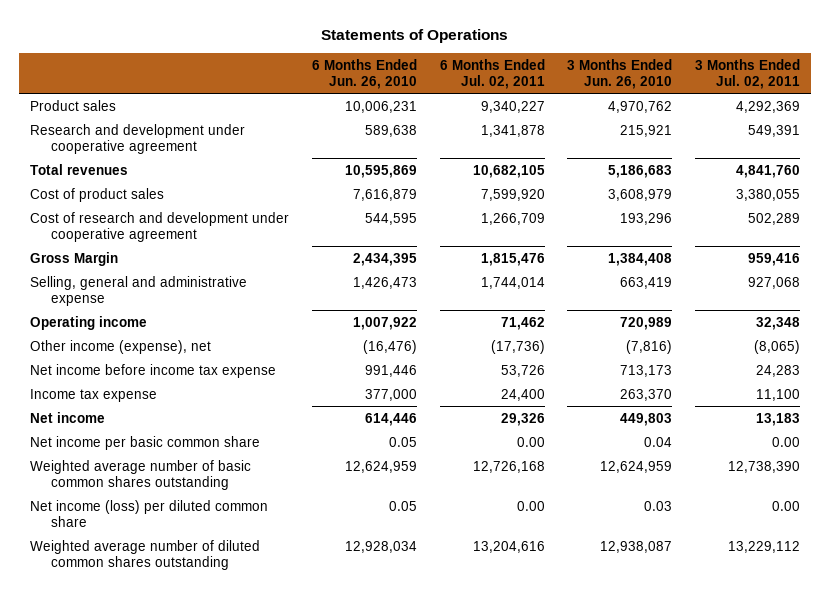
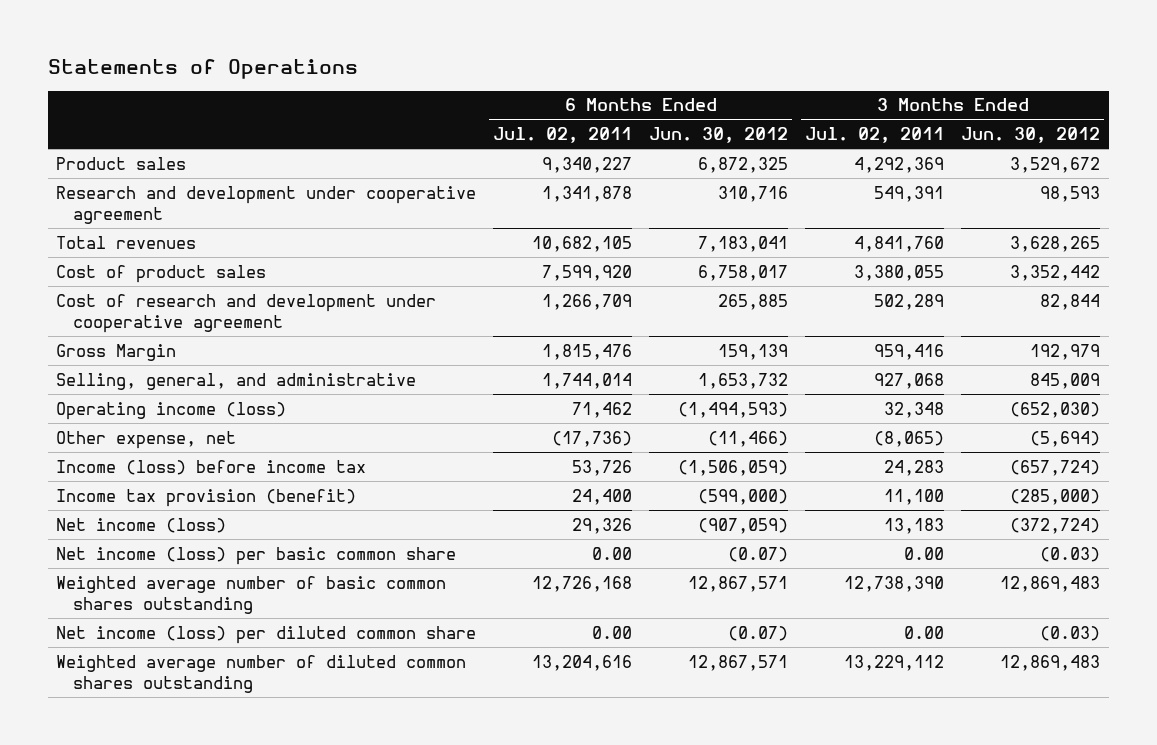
- | 6 Months Ended Jun. 26, 2010 | 6 Months Ended Jul. 02, 2011 | 3 Months Ended Jun. 26, 2010 | 3 Months Ended Jul. 02, 2011
+ | 6 Months Ended Jul. 02, 2011 | 6 Months Ended Jun. 30, 2012 | 3 Months Ended Jul. 02, 2011 | 3 Months Ended Jun. 30, 2012
- Selling, general and administrative expense | 1,426,473 | 1,744,014 | 663,419 | 927,068
- Operating income | 1,007,922 | 71,462 | 720,989 | 32,348
- Other income (expense), net | (16,476) | (17,736) | (7,816) | (8,065)
- Net income before income tax expense | 991,446 | 53,726 | 713,173 | 24,283
- Income tax expense | 377,000 | 24,400 | 263,370 | 11,100
- Net income | 614,446 | 29,326 | 449,803 | 13,183
- Net income per basic common share | 0.05 | 0.00 | 0.04 | 0.00
+ Selling, general, and administrative | 1,744,014 | 1,653,732 | 927,068 | 845,009
+ Operating income (loss) | 71,462 | (1,494,593) | 32,348 | (652,030)
+ Other expense, net | (17,736) | (11,466) | (8,065) | (5,694)
+ Income (loss) before income tax | 53,726 | (1,506,059) | 24,283 | (657,724)
+ Income tax provision (benefit) | 24,400 | (599,000) | 11,100 | (285,000)
+ Net income (loss) | 29,326 | (907,059) | 13,183 | (372,724)
+ Net income (loss) per basic common share | 0.00 | (0.07) | 0.00 | (0.03)

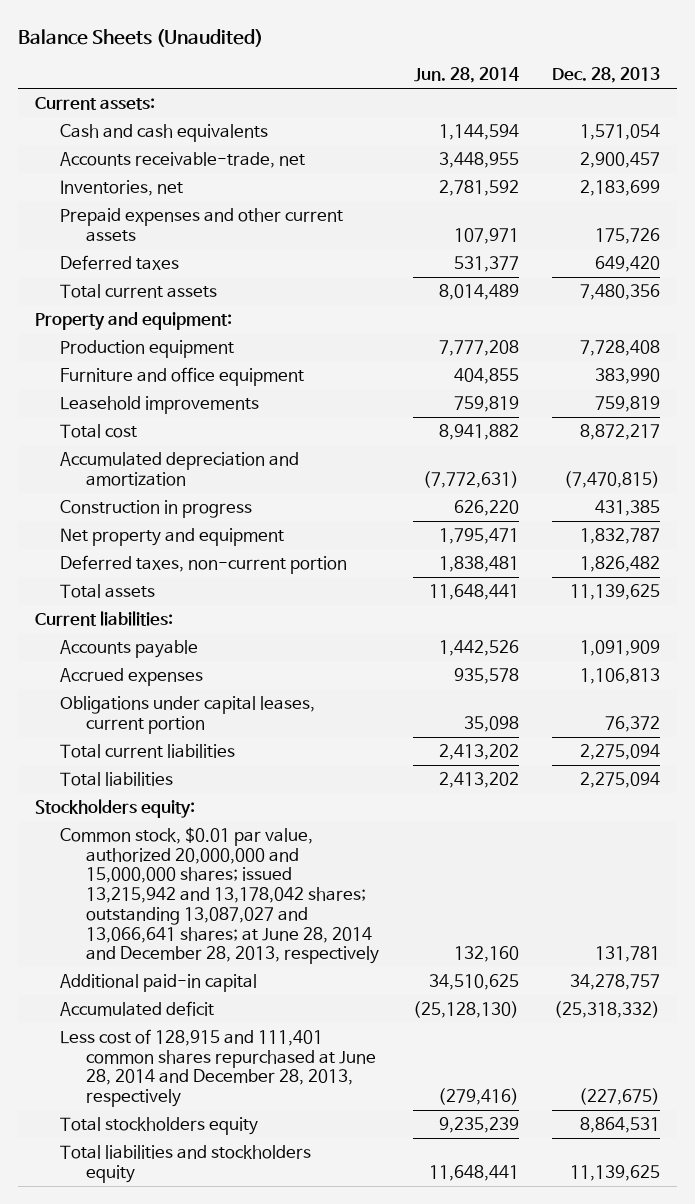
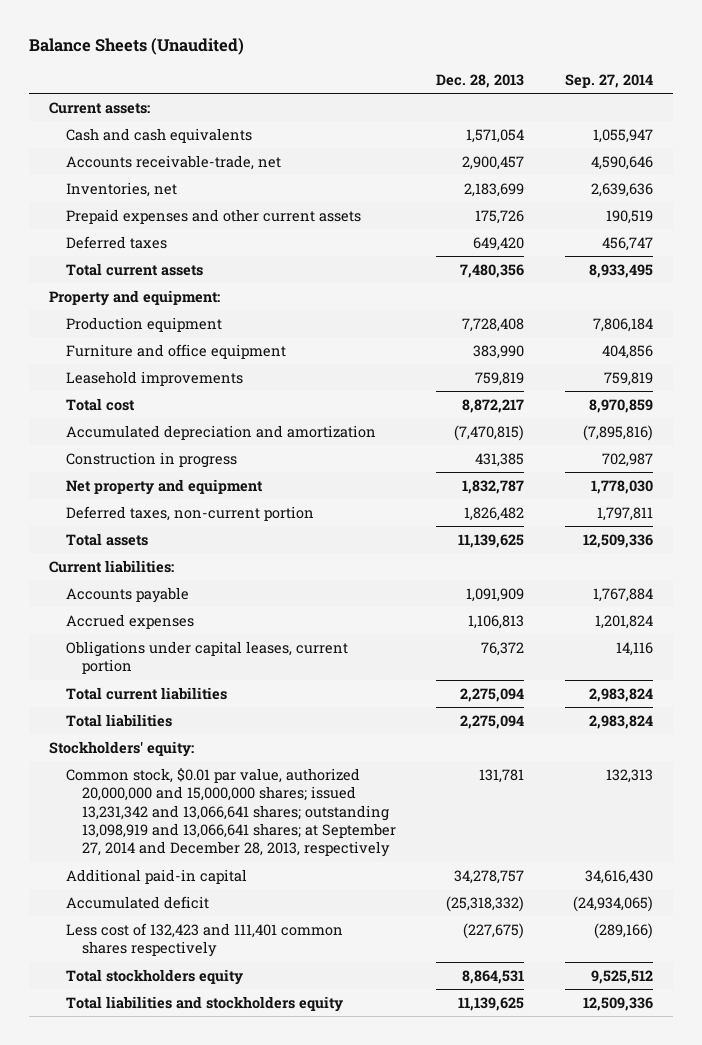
- | Jun. 28, 2014 | Dec. 28, 2013
+ | Dec. 28, 2013 | Sep. 27, 2014
- Stockholders equity:
- Common stock, $0.01 par value, authorized 20,000,000 and 15,000,000 shares; issued 13,215,942 and 13,178,042 shares; outstanding 13,087,027 and 13,066,641 shares; at June 28, 2014 and December 28, 2013, respectively | 132,160 | 131,781
+ Stockholders' equity:
+ Common stock, $0.01 par value, authorized 20,000,000 and 15,000,000 shares; issued 13,231,342 and 13,066,641 shares; outstanding 13,098,919 and 13,066,641 shares; at September 27, 2014 and December 28, 2013, respectively | 131,781 | 132,313
- Less cost of 128,915 and 111,401 common shares repurchased at June 28, 2014 and December 28, 2013, respectively | (279,416) | (227,675)
+ Less cost of 132,423 and 111,401 common shares respectively | (227,675) | (289,166)

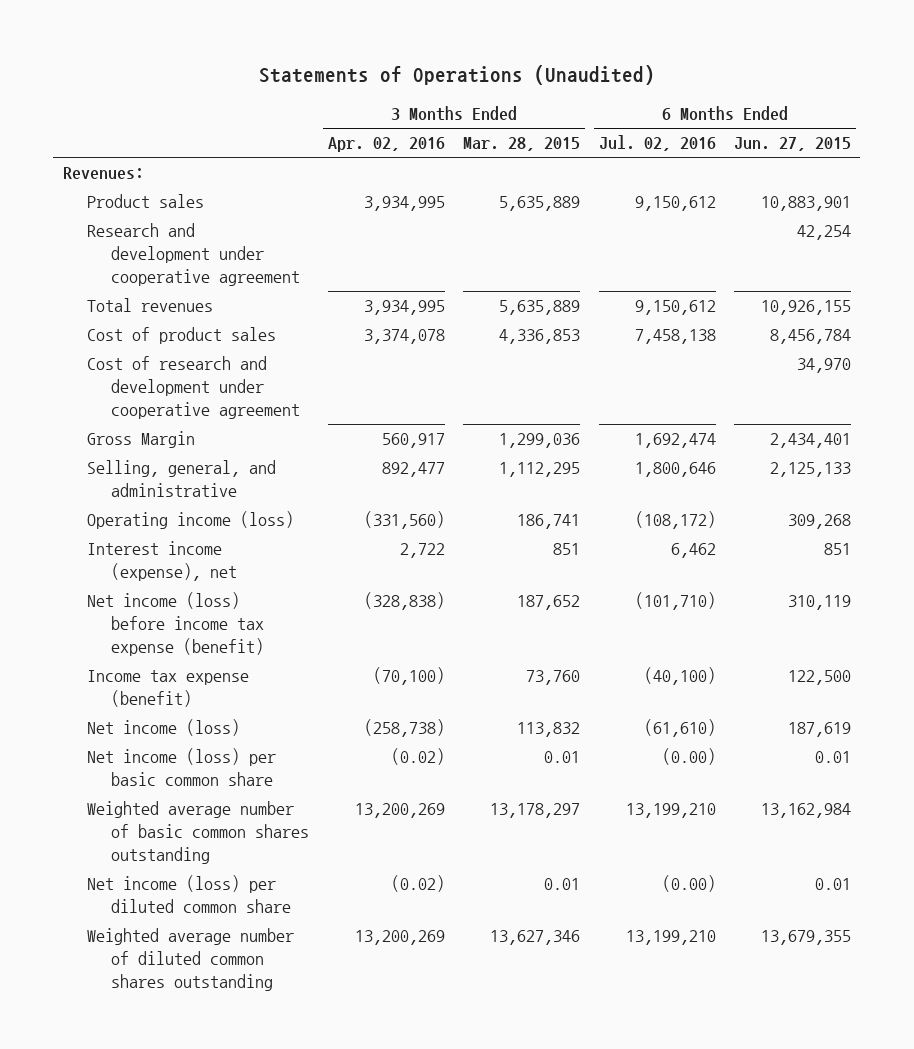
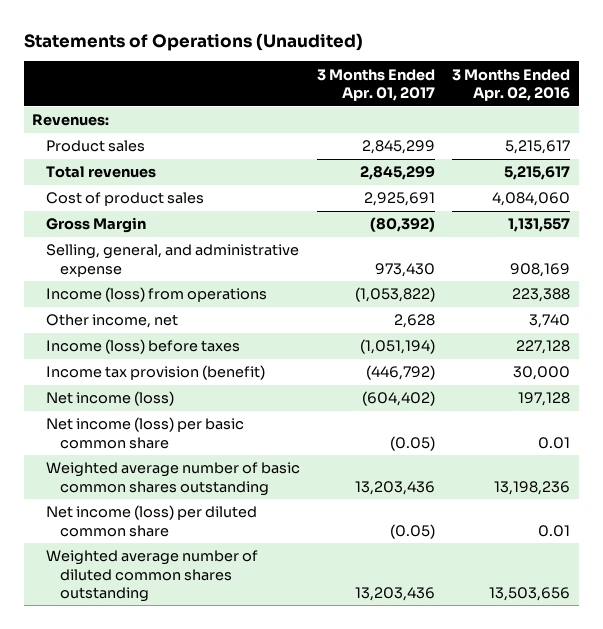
- | 3 Months Ended Apr. 02, 2016 | 3 Months Ended Mar. 28, 2015 | 6 Months Ended Jul. 02, 2016 | 6 Months Ended Jun. 27, 2015
+ | 3 Months Ended Apr. 01, 2017 | 3 Months Ended Apr. 02, 2016
- Product sales | 3,934,995 | 5,635,889 | 9,150,612 | 10,883,901
- Research and development under cooperative agreement | | | | 42,254
- Total revenues | 3,934,995 | 5,635,889 | 9,150,612 | 10,926,155
- Cost of product sales | 3,374,078 | 4,336,853 | 7,458,138 | 8,456,784
- Cost of research and development under cooperative agreement | | | | 34,970
- Gross Margin | 560,917 | 1,299,036 | 1,692,474 | 2,434,401
- Selling, general, and administrative | 892,477 | 1,112,295 | 1,800,646 | 2,125,133
- Operating income (loss) | (331,560) | 186,741 | (108,172) | 309,268
- Interest income (expense), net | 2,722 | 851 | 6,462 | 851
- Net income (loss) before income tax expense (benefit) | (328,838) | 187,652 | (101,710) | 310,119
- Income tax expense (benefit) | (70,100) | 73,760 | (40,100) | 122,500
- Net income (loss) | (258,738) | 113,832 | (61,610) | 187,619
- Net income (loss) per basic common share | (0.02) | 0.01 | (0.00) | 0.01
- Weighted average number of basic common shares outstanding | 13,200,269 | 13,178,297 | 13,199,210 | 13,162,984
- Net income (loss) per diluted common share | (0.02) | 0.01 | (0.00) | 0.01
- Weighted average number of diluted common shares outstanding | 13,200,269 | 13,627,346 | 13,199,210 | 13,679,355
+ Product sales | 2,845,299 | 5,215,617
+ Total revenues | 2,845,299 | 5,215,617
+ Cost of product sales | 2,925,691 | 4,084,060
+ Gross Margin | (80,392) | 1,131,557
+ Selling, general, and administrative expense | 973,430 | 908,169
+ Income (loss) from operations | (1,053,822) | 223,388
+ Other income, net | 2,628 | 3,740
+ Income (loss) before taxes | (1,051,194) | 227,128
+ Income tax provision (benefit) | (446,792) | 30,000
+ Net income (loss) | (604,402) | 197,128
+ Net income (loss) per basic common share | (0.05) | 0.01
+ Weighted average number of basic common shares outstanding | 13,203,436 | 13,198,236
+ Net income (loss) per diluted common share | (0.05) | 0.01
+ Weighted average number of diluted common shares outstanding | 13,203,436 | 13,503,656

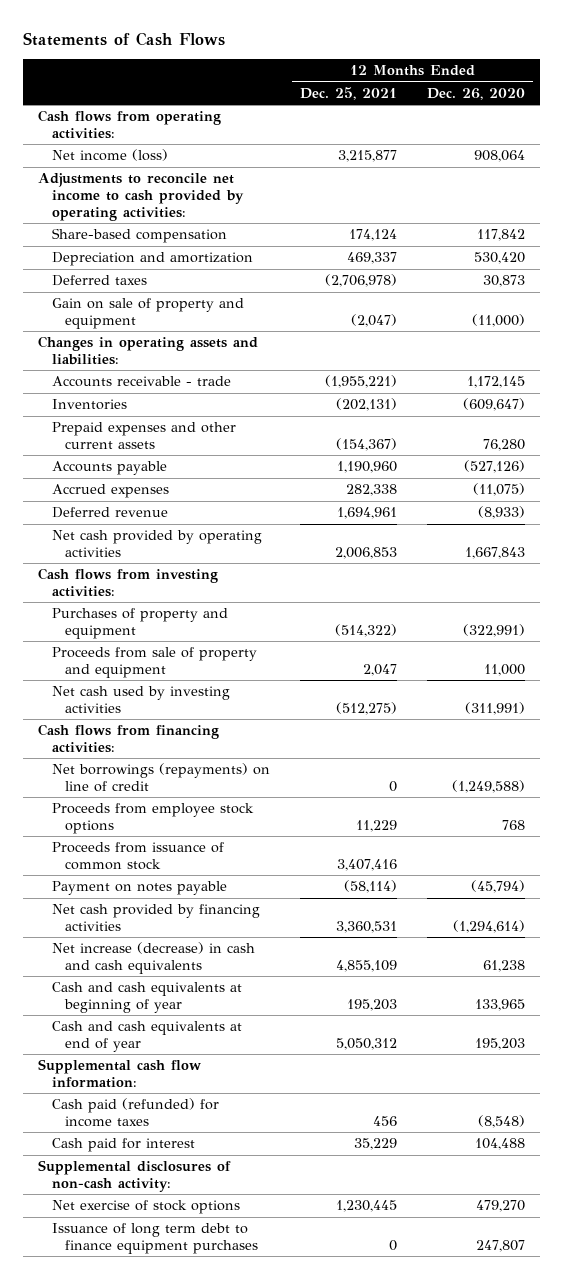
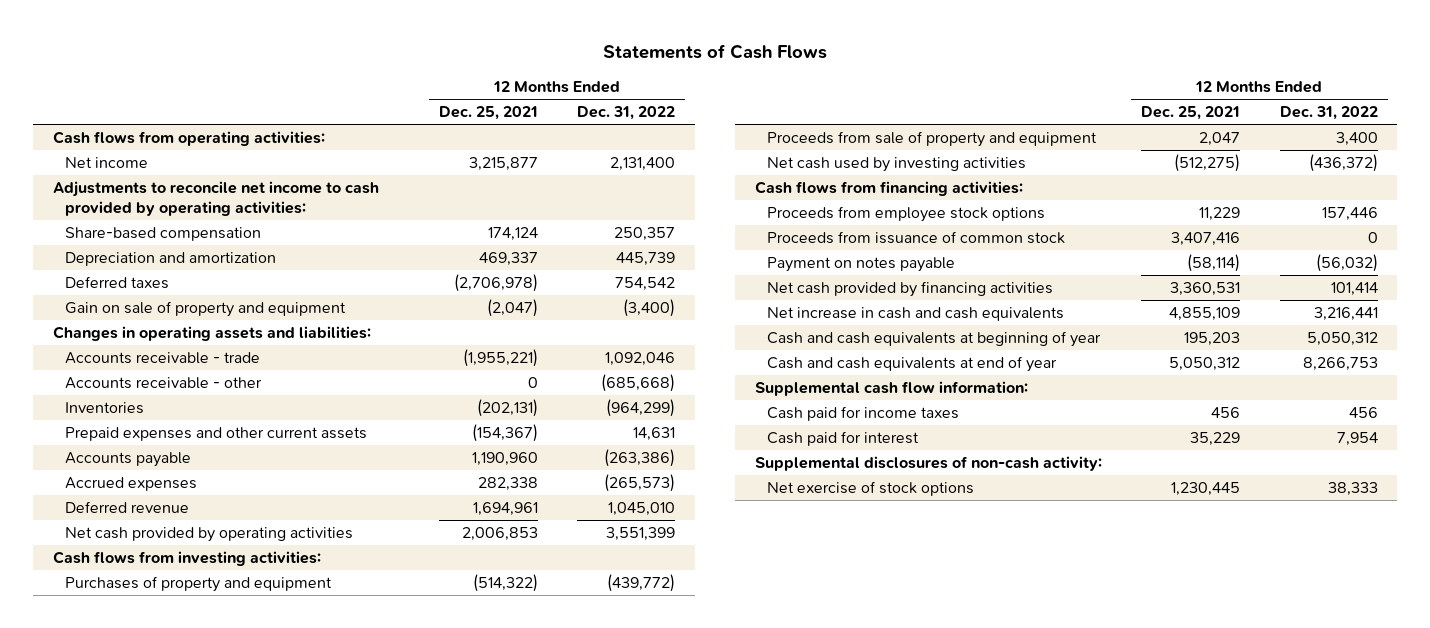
- | 12 Months Ended Dec. 25, 2021 | 12 Months Ended Dec. 26, 2020
+ | 12 Months Ended Dec. 25, 2021 | 12 Months Ended Dec. 31, 2022
- Net income (loss) | 3,215,877 | 908,064
+ Net income | 3,215,877 | 2,131,400
+ Accounts receivable - other | 0 | (685,668)
- Net borrowings (repayments) on line of credit | 0 | (1,249,588)
- Net increase (decrease) in cash and cash equivalents | 4,855,109 | 61,238
+ Net increase in cash and cash equivalents | 4,855,109 | 3,216,441
- Cash paid (refunded) for income taxes | 456 | (8,548)
+ Cash paid for income taxes | 456 | 456
- Issuance of long term debt to finance equipment purchases | 0 | 247,807

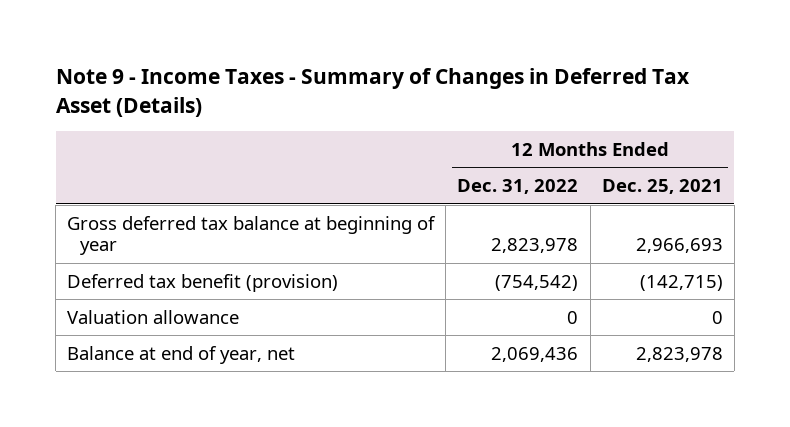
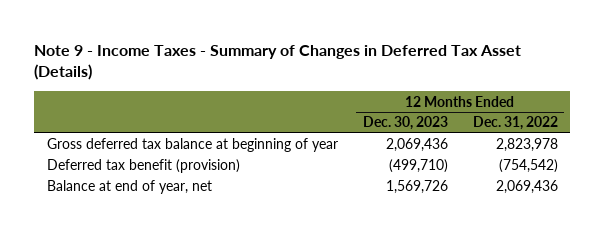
- | 12 Months Ended Dec. 31, 2022 | 12 Months Ended Dec. 25, 2021
+ | 12 Months Ended Dec. 30, 2023 | 12 Months Ended Dec. 31, 2022
- Valuation allowance | 0 | 0

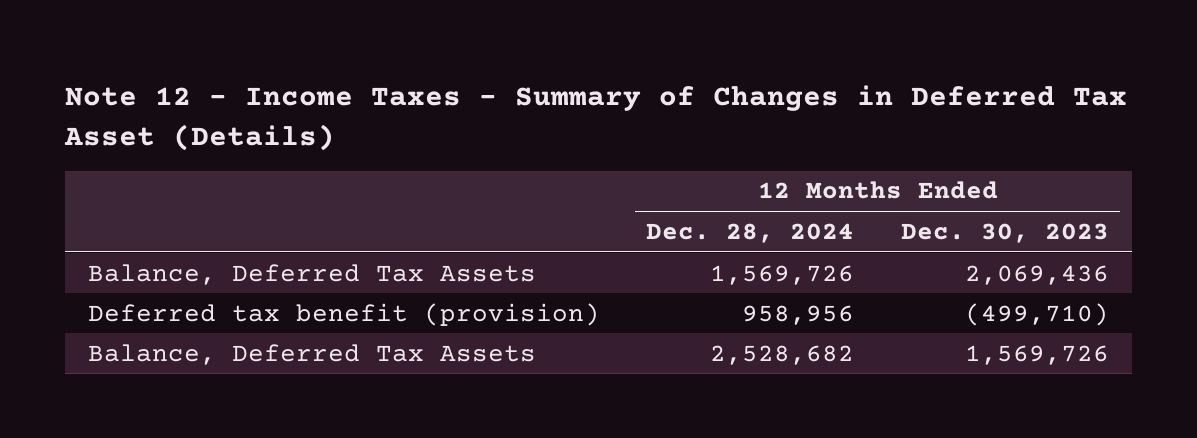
- Note 9 - Income Taxes - Summary of Changes in Deferred Tax Asset (Details)
+ Note 12 - Income Taxes - Summary of Changes in Deferred Tax Asset (Details)
- | 12 Months Ended Dec. 30, 2023 | 12 Months Ended Dec. 31, 2022
+ | 12 Months Ended Dec. 28, 2024 | 12 Months Ended Dec. 30, 2023
- Gross deferred tax balance at beginning of year | 2,069,436 | 2,823,978
+ Balance, Deferred Tax Assets | 1,569,726 | 2,069,436
- Balance at end of year, net | 1,569,726 | 2,069,436
+ Balance, Deferred Tax Assets | 2,528,682 | 1,569,726

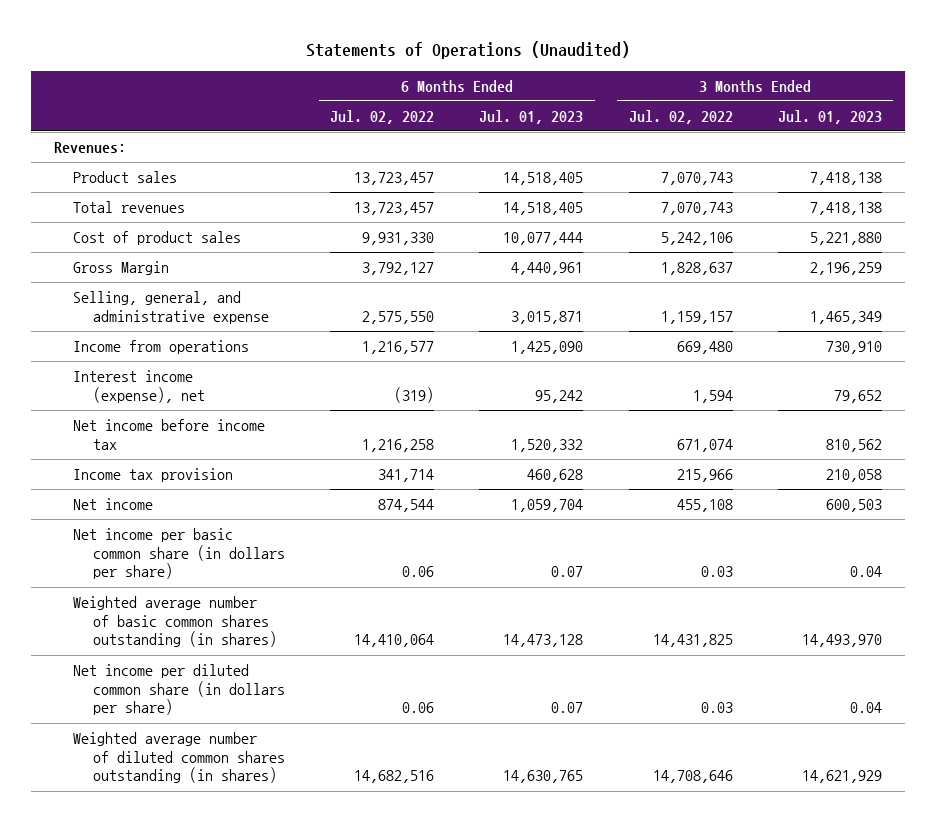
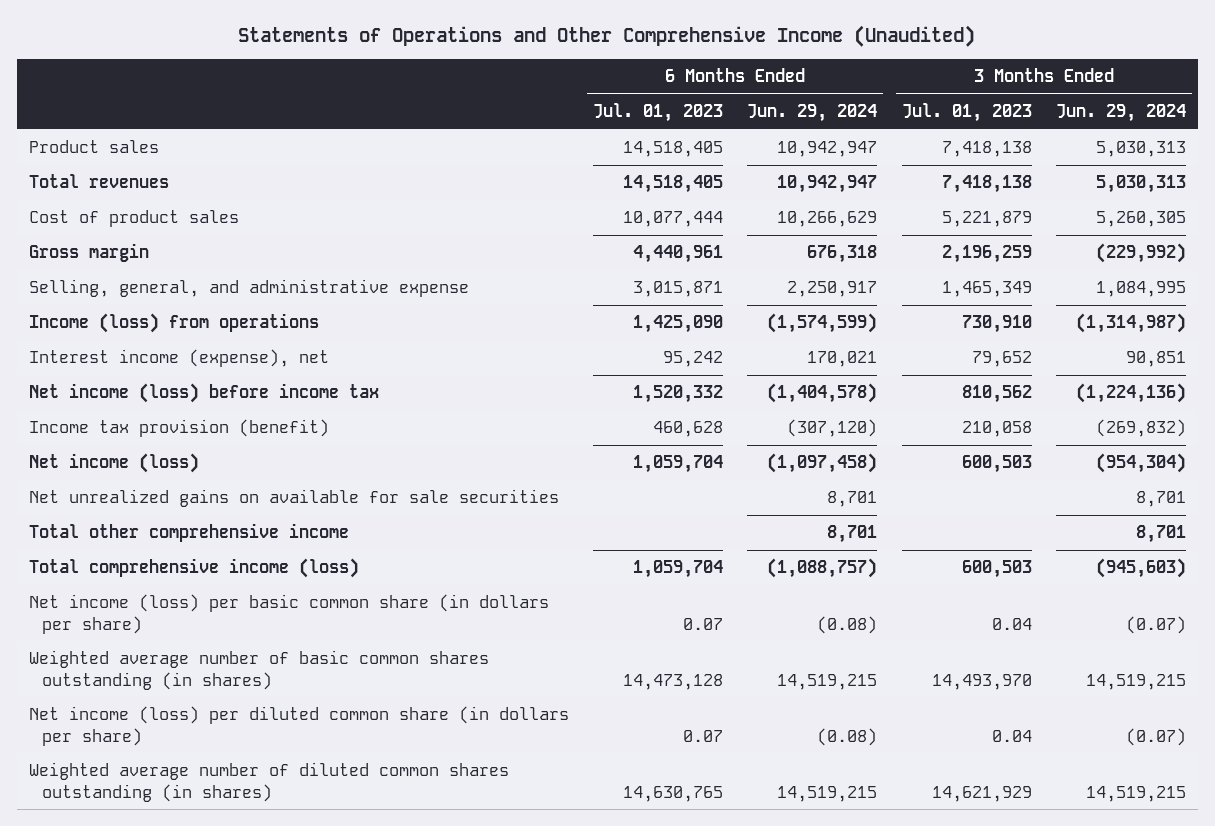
- Statements of Operations (Unaudited)
+ Statements of Operations and Other Comprehensive Income (Unaudited)
- | 6 Months Ended Jul. 02, 2022 | 6 Months Ended Jul. 01, 2023 | 3 Months Ended Jul. 02, 2022 | 3 Months Ended Jul. 01, 2023
+ | 6 Months Ended Jul. 01, 2023 | 6 Months Ended Jun. 29, 2024 | 3 Months Ended Jul. 01, 2023 | 3 Months Ended Jun. 29, 2024
- Revenues:
- Cost of product sales | 9,931,330 | 10,077,444 | 5,242,106 | 5,221,880
- Gross Margin | 3,792,127 | 4,440,961 | 1,828,637 | 2,196,259
+ Cost of product sales | 10,077,444 | 10,266,629 | 5,221,879 | 5,260,305
+ Gross margin | 4,440,961 | 676,318 | 2,196,259 | (229,992)
- Income from operations | 1,216,577 | 1,425,090 | 669,480 | 730,910
+ Income (loss) from operations | 1,425,090 | (1,574,599) | 730,910 | (1,314,987)
- Net income before income tax | 1,216,258 | 1,520,332 | 671,074 | 810,562
- Income tax provision | 341,714 | 460,628 | 215,966 | 210,058
- Net income | 874,544 | 1,059,704 | 455,108 | 600,503
- Net income per basic common share (in dollars per share) | 0.06 | 0.07 | 0.03 | 0.04
+ Net income (loss) before income tax | 1,520,332 | (1,404,578) | 810,562 | (1,224,136)
+ Income tax provision (benefit) | 460,628 | (307,120) | 210,058 | (269,832)
+ Net income (loss) | 1,059,704 | (1,097,458) | 600,503 | (954,304)
+ Net unrealized gains on available for sale securities | | 8,701 | | 8,701
+ Total other comprehensive income | | 8,701 | | 8,701
+ Total comprehensive income (loss) | 1,059,704 | (1,088,757) | 600,503 | (945,603)
+ Net income (loss) per basic common share (in dollars per share) | 0.07 | (0.08) | 0.04 | (0.07)
- Net income per diluted common share (in dollars per share) | 0.06 | 0.07 | 0.03 | 0.04
+ Net income (loss) per diluted common share (in dollars per share) | 0.07 | (0.08) | 0.04 | (0.07)

